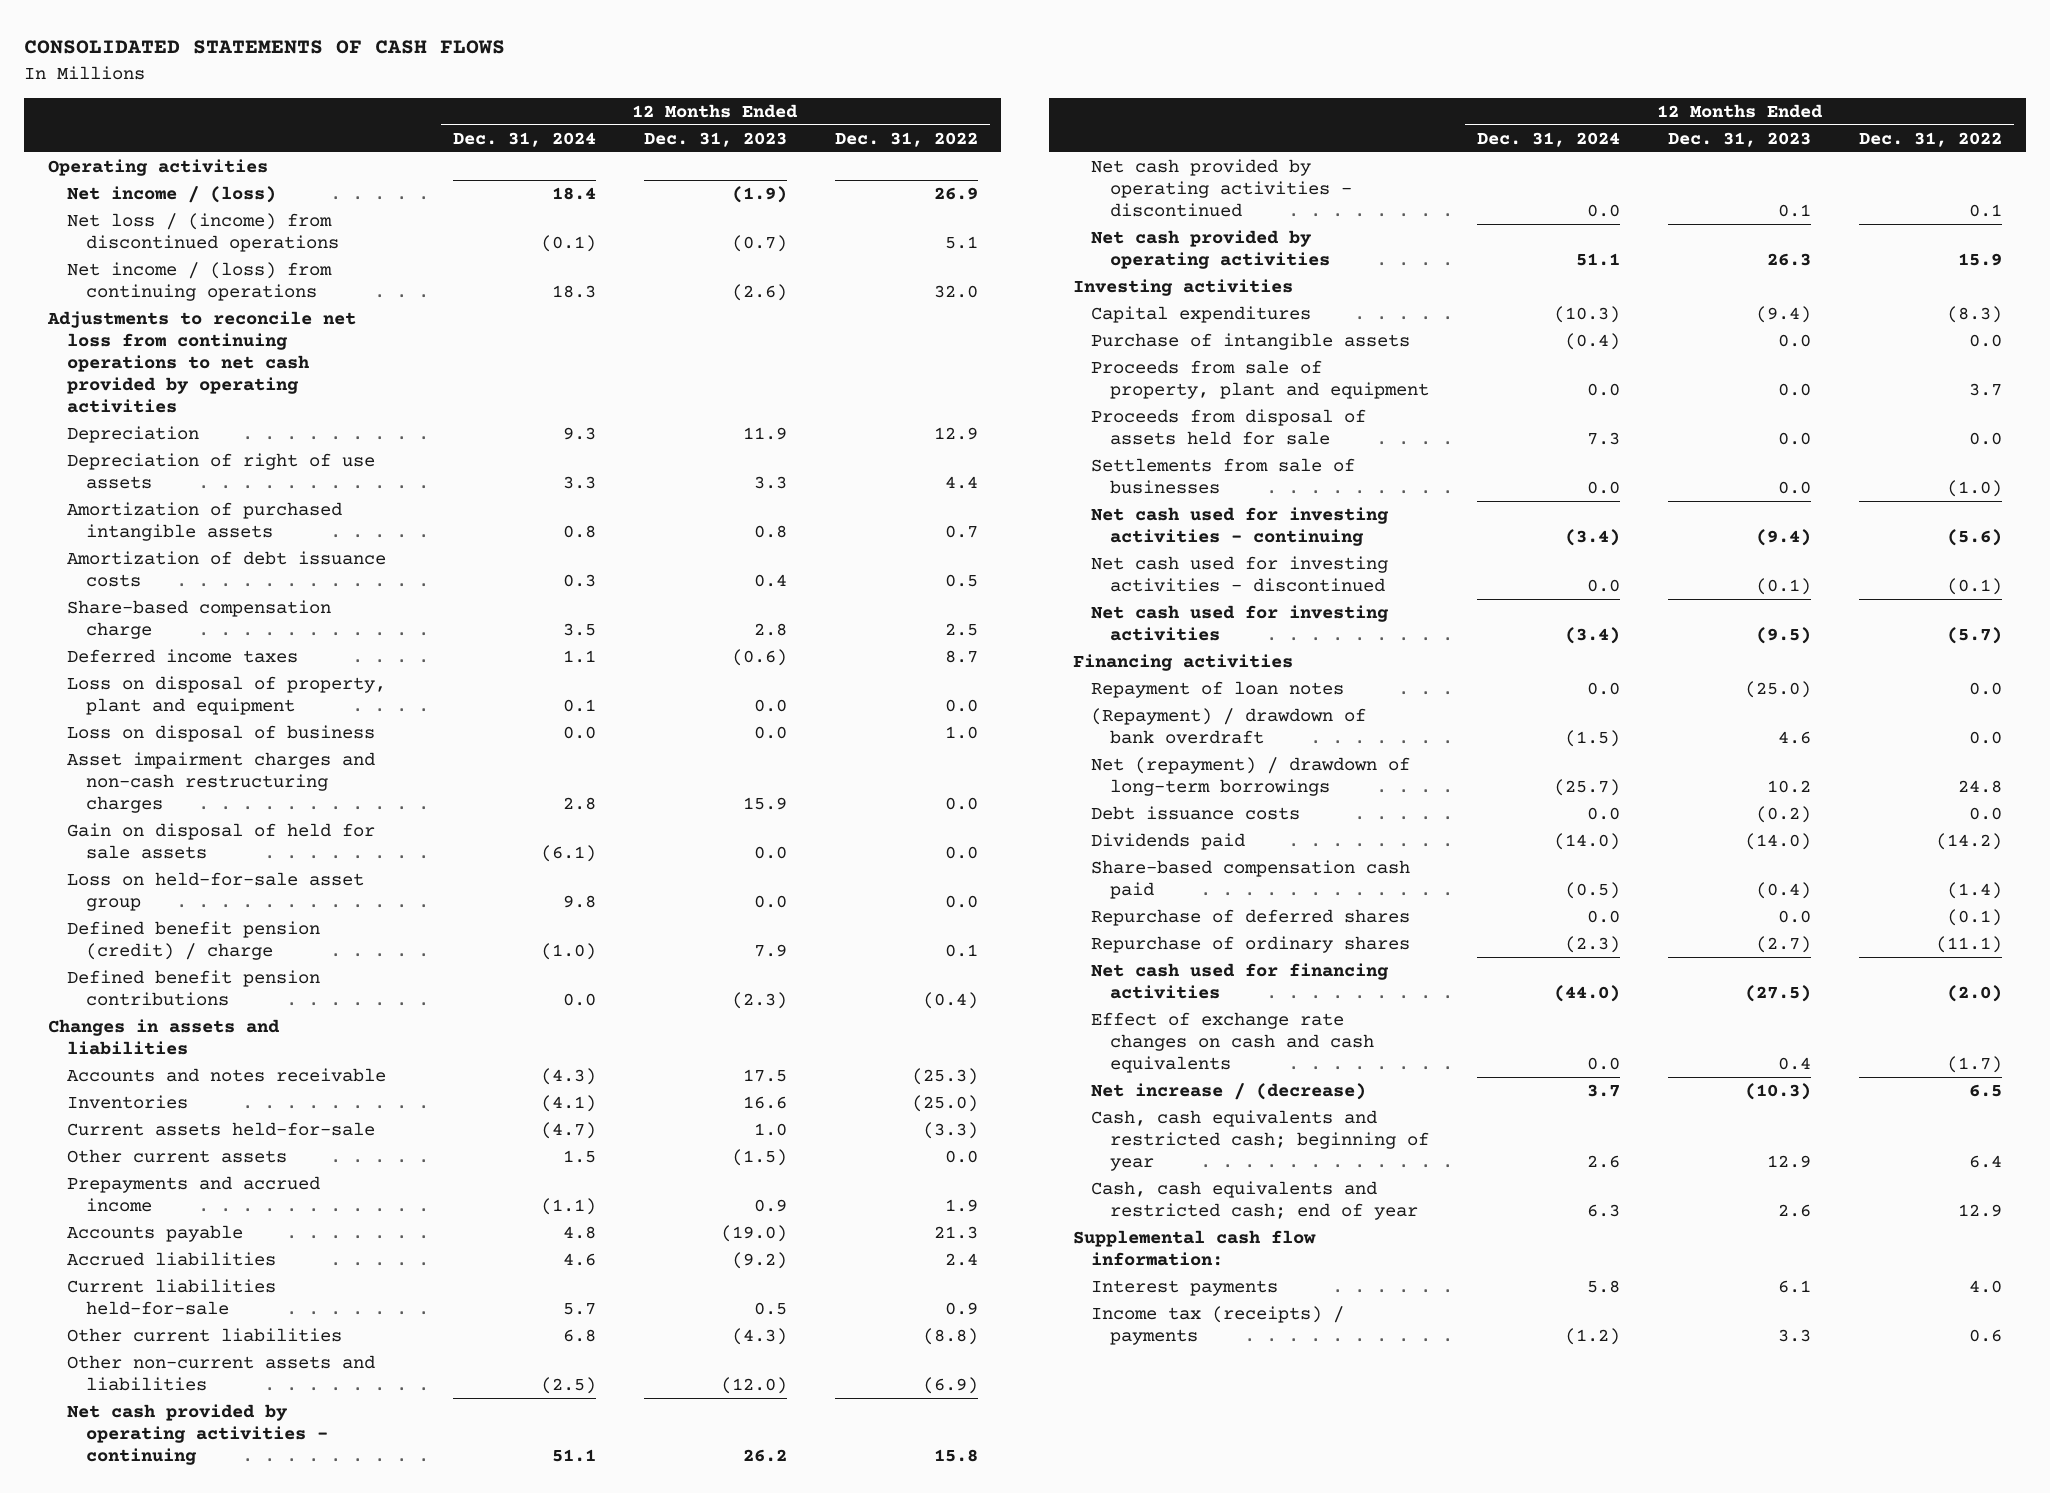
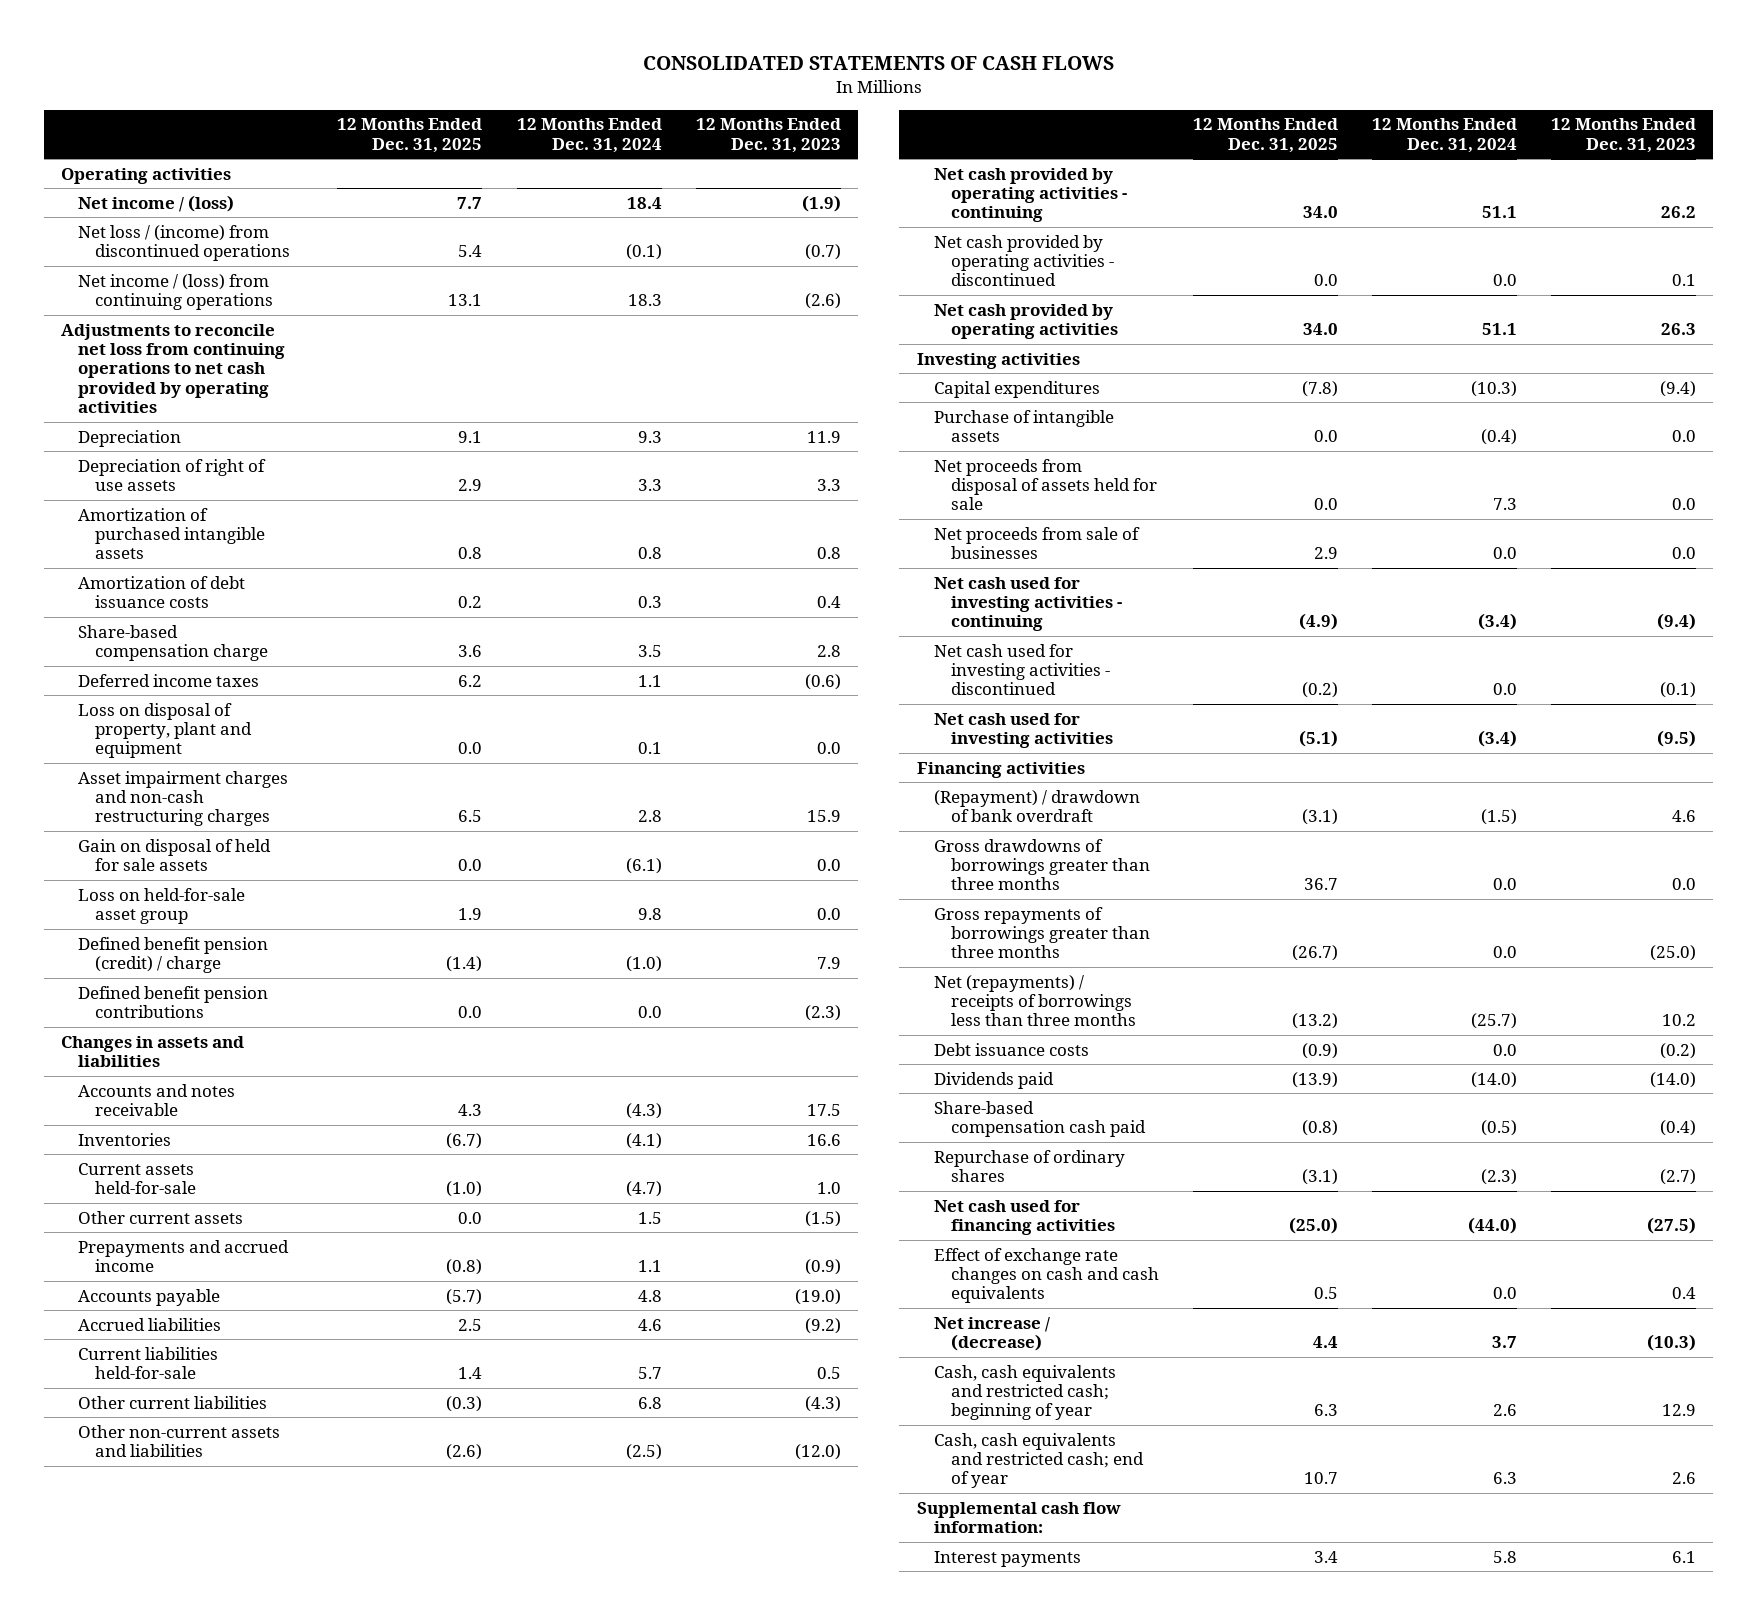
- | 12 Months Ended Dec. 31, 2024 | 12 Months Ended Dec. 31, 2023 | 12 Months Ended Dec. 31, 2022
+ | 12 Months Ended Dec. 31, 2025 | 12 Months Ended Dec. 31, 2024 | 12 Months Ended Dec. 31, 2023
- Loss on disposal of business | 0.0 | 0.0 | 1.0
- Prepayments and accrued income | (1.1) | 0.9 | 1.9
+ Prepayments and accrued income | (0.8) | 1.1 | (0.9)
- Proceeds from sale of property, plant and equipment | 0.0 | 0.0 | 3.7
- Proceeds from disposal of assets held for sale | 7.3 | 0.0 | 0.0
- Settlements from sale of businesses | 0.0 | 0.0 | (1.0)
+ Net proceeds from disposal of assets held for sale | 0.0 | 7.3 | 0.0
+ Net proceeds from sale of businesses | 2.9 | 0.0 | 0.0
- Repayment of loan notes | 0.0 | (25.0) | 0.0
- Net (repayment) / drawdown of long-term borrowings | (25.7) | 10.2 | 24.8
+ Gross drawdowns of borrowings greater than three months | 36.7 | 0.0 | 0.0
+ Gross repayments of borrowings greater than three months | (26.7) | 0.0 | (25.0)
+ Net (repayments) / receipts of borrowings less than three months | (13.2) | (25.7) | 10.2
- Repurchase of deferred shares | 0.0 | 0.0 | (0.1)
- Income tax (receipts) / payments | (1.2) | 3.3 | 0.6

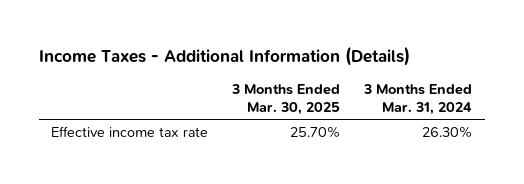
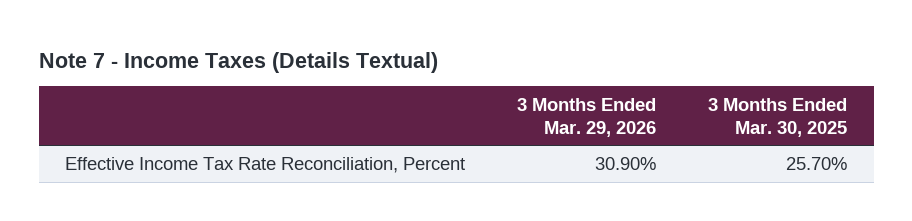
- Income Taxes - Additional Information (Details)
+ Note 7 - Income Taxes (Details Textual)
- | 3 Months Ended Mar. 30, 2025 | 3 Months Ended Mar. 31, 2024
+ | 3 Months Ended Mar. 29, 2026 | 3 Months Ended Mar. 30, 2025
- Effective income tax rate | 25.70% | 26.30%
+ Effective Income Tax Rate Reconciliation, Percent | 30.90% | 25.70%

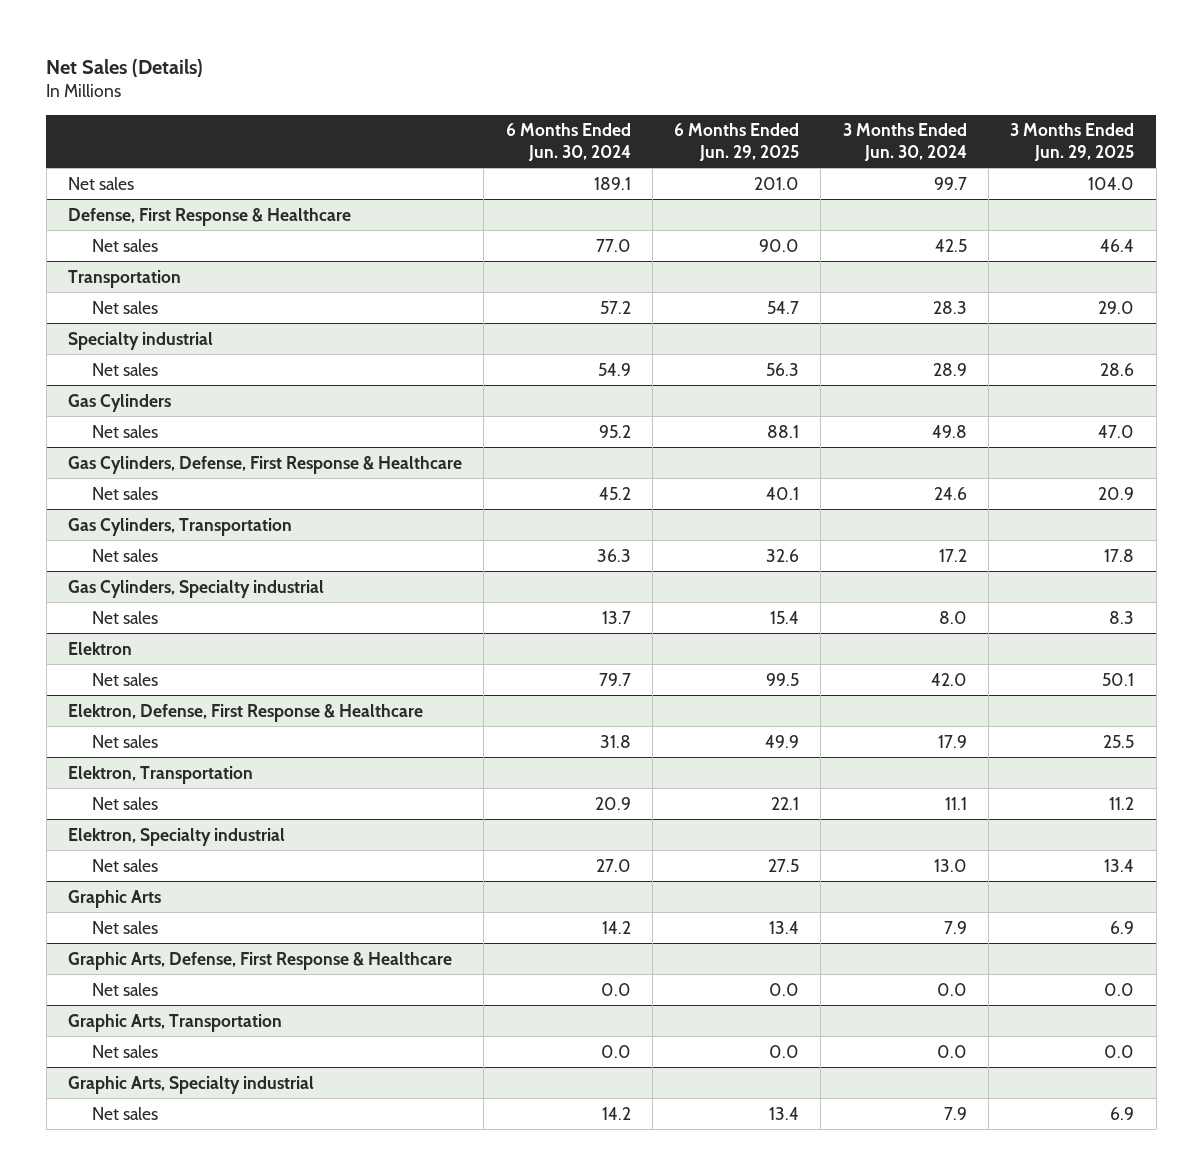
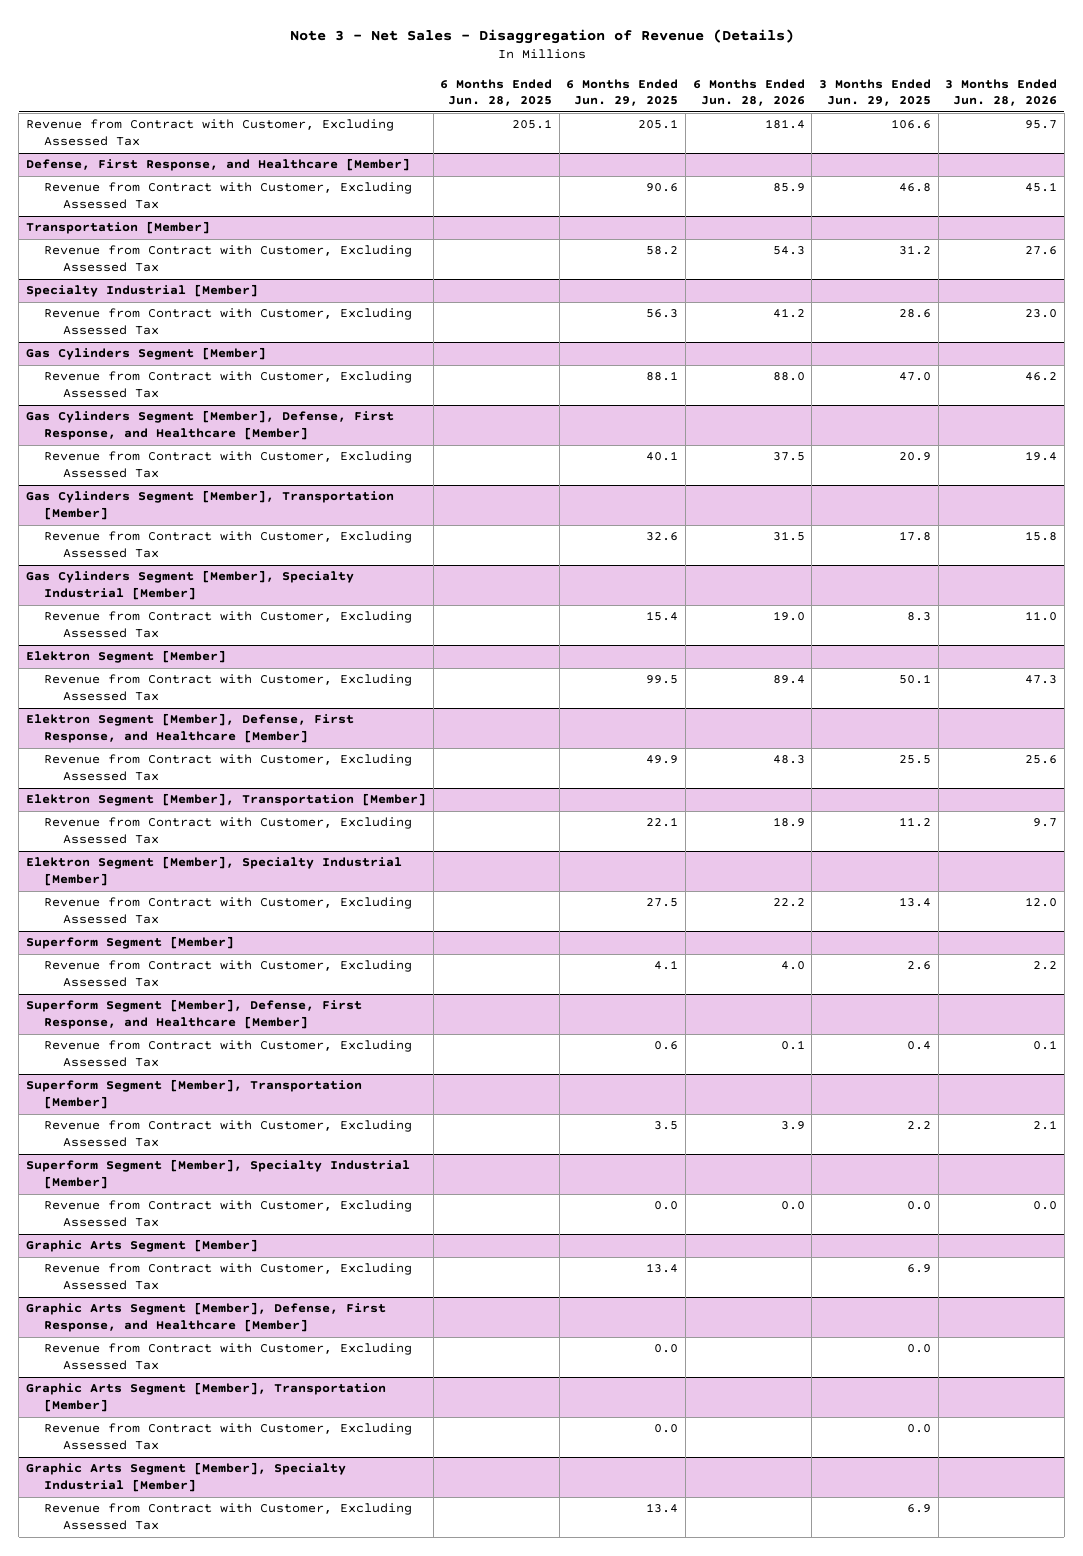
- Net Sales (Details)
+ Note 3 - Net Sales - Disaggregation of Revenue (Details)
- | 6 Months Ended Jun. 30, 2024 | 6 Months Ended Jun. 29, 2025 | 3 Months Ended Jun. 30, 2024 | 3 Months Ended Jun. 29, 2025
+ | 6 Months Ended Jun. 28, 2025 | 6 Months Ended Jun. 29, 2025 | 6 Months Ended Jun. 28, 2026 | 3 Months Ended Jun. 29, 2025 | 3 Months Ended Jun. 28, 2026
- Net sales | 189.1 | 201.0 | 99.7 | 104.0
- Defense, First Response & Healthcare
- Net sales | 77.0 | 90.0 | 42.5 | 46.4
- Transportation
- Net sales | 57.2 | 54.7 | 28.3 | 29.0
- Specialty industrial
- Net sales | 54.9 | 56.3 | 28.9 | 28.6
- Gas Cylinders
- Net sales | 95.2 | 88.1 | 49.8 | 47.0
- Gas Cylinders, Defense, First Response & Healthcare
- Net sales | 45.2 | 40.1 | 24.6 | 20.9
- Gas Cylinders, Transportation
- Net sales | 36.3 | 32.6 | 17.2 | 17.8
- Gas Cylinders, Specialty industrial
- Net sales | 13.7 | 15.4 | 8.0 | 8.3
- Elektron
- Net sales | 79.7 | 99.5 | 42.0 | 50.1
- Elektron, Defense, First Response & Healthcare
- Net sales | 31.8 | 49.9 | 17.9 | 25.5
- Elektron, Transportation
- Net sales | 20.9 | 22.1 | 11.1 | 11.2
- Elektron, Specialty industrial
- Net sales | 27.0 | 27.5 | 13.0 | 13.4
- Graphic Arts
- Net sales | 14.2 | 13.4 | 7.9 | 6.9
- Graphic Arts, Defense, First Response & Healthcare
- Net sales | 0.0 | 0.0 | 0.0 | 0.0
- Graphic Arts, Transportation
- Net sales | 0.0 | 0.0 | 0.0 | 0.0
- Graphic Arts, Specialty industrial
- Net sales | 14.2 | 13.4 | 7.9 | 6.9
+ Revenue from Contract with Customer, Excluding Assessed Tax | 205.1 | 205.1 | 181.4 | 106.6 | 95.7
+ Defense, First Response, and Healthcare [Member]
+ Revenue from Contract with Customer, Excluding Assessed Tax | | 90.6 | 85.9 | 46.8 | 45.1
+ Transportation [Member]
+ Revenue from Contract with Customer, Excluding Assessed Tax | | 58.2 | 54.3 | 31.2 | 27.6
+ Specialty Industrial [Member]
+ Revenue from Contract with Customer, Excluding Assessed Tax | | 56.3 | 41.2 | 28.6 | 23.0
+ Gas Cylinders Segment [Member]
+ Revenue from Contract with Customer, Excluding Assessed Tax | | 88.1 | 88.0 | 47.0 | 46.2
+ Gas Cylinders Segment [Member], Defense, First Response, and Healthcare [Member]
+ Revenue from Contract with Customer, Excluding Assessed Tax | | 40.1 | 37.5 | 20.9 | 19.4
+ Gas Cylinders Segment [Member], Transportation [Member]
+ Revenue from Contract with Customer, Excluding Assessed Tax | | 32.6 | 31.5 | 17.8 | 15.8
+ Gas Cylinders Segment [Member], Specialty Industrial [Member]
+ Revenue from Contract with Customer, Excluding Assessed Tax | | 15.4 | 19.0 | 8.3 | 11.0
+ Elektron Segment [Member]
+ Revenue from Contract with Customer, Excluding Assessed Tax | | 99.5 | 89.4 | 50.1 | 47.3
+ Elektron Segment [Member], Defense, First Response, and Healthcare [Member]
+ Revenue from Contract with Customer, Excluding Assessed Tax | | 49.9 | 48.3 | 25.5 | 25.6
+ Elektron Segment [Member], Transportation [Member]
+ Revenue from Contract with Customer, Excluding Assessed Tax | | 22.1 | 18.9 | 11.2 | 9.7
+ Elektron Segment [Member], Specialty Industrial [Member]
+ Revenue from Contract with Customer, Excluding Assessed Tax | | 27.5 | 22.2 | 13.4 | 12.0
+ Superform Segment [Member]
+ Revenue from Contract with Customer, Excluding Assessed Tax | | 4.1 | 4.0 | 2.6 | 2.2
+ Superform Segment [Member], Defense, First Response, and Healthcare [Member]
+ Revenue from Contract with Customer, Excluding Assessed Tax | | 0.6 | 0.1 | 0.4 | 0.1
+ Superform Segment [Member], Transportation [Member]
+ Revenue from Contract with Customer, Excluding Assessed Tax | | 3.5 | 3.9 | 2.2 | 2.1
+ Superform Segment [Member], Specialty Industrial [Member]
+ Revenue from Contract with Customer, Excluding Assessed Tax | | 0.0 | 0.0 | 0.0 | 0.0
+ Graphic Arts Segment [Member]
+ Revenue from Contract with Customer, Excluding Assessed Tax | | 13.4 | | 6.9 |
+ Graphic Arts Segment [Member], Defense, First Response, and Healthcare [Member]
+ Revenue from Contract with Customer, Excluding Assessed Tax | | 0.0 | | 0.0 |
+ Graphic Arts Segment [Member], Transportation [Member]
+ Revenue from Contract with Customer, Excluding Assessed Tax | | 0.0 | | 0.0 |
+ Graphic Arts Segment [Member], Specialty Industrial [Member]
+ Revenue from Contract with Customer, Excluding Assessed Tax | | 13.4 | | 6.9 |

